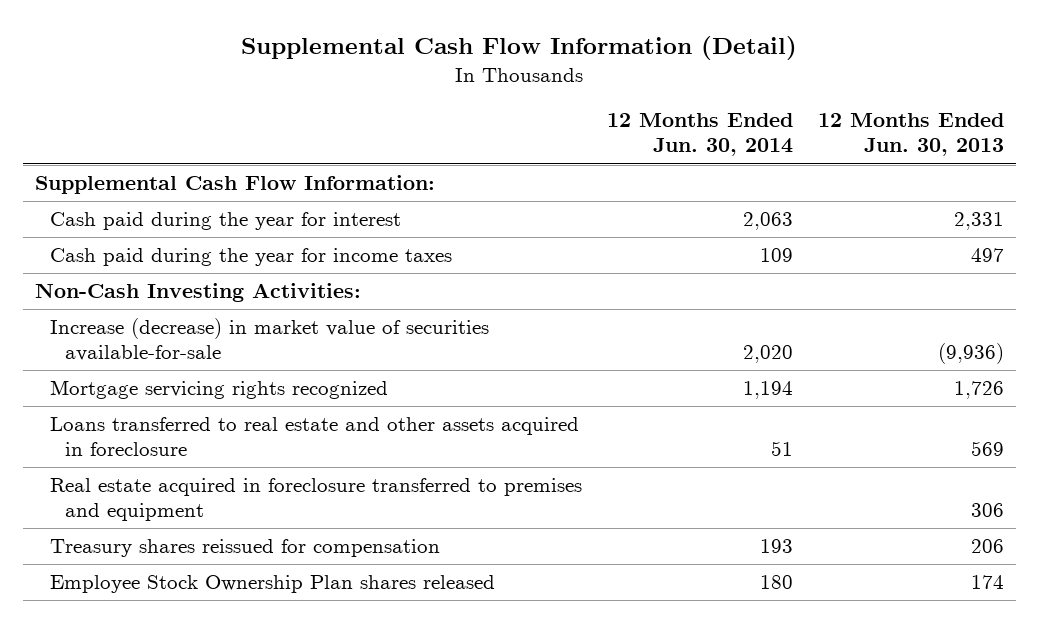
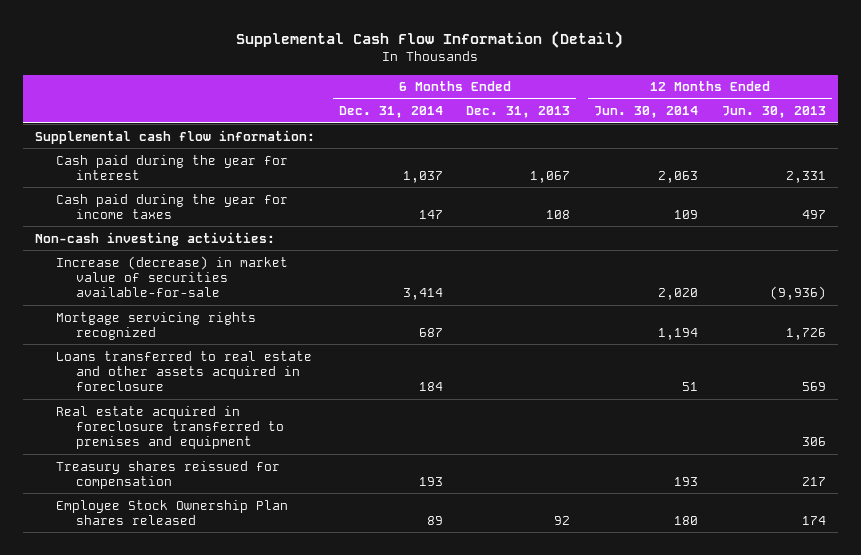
- | 12 Months Ended Jun. 30, 2014 | 12 Months Ended Jun. 30, 2013
+ | 6 Months Ended Dec. 31, 2014 | 6 Months Ended Dec. 31, 2013 | 12 Months Ended Jun. 30, 2014 | 12 Months Ended Jun. 30, 2013
- Supplemental Cash Flow Information:
+ Supplemental cash flow information:
- Non-Cash Investing Activities:
+ Non-cash investing activities:
- Treasury shares reissued for compensation | 193 | 206
+ Treasury shares reissued for compensation | 193 | | 193 | 217

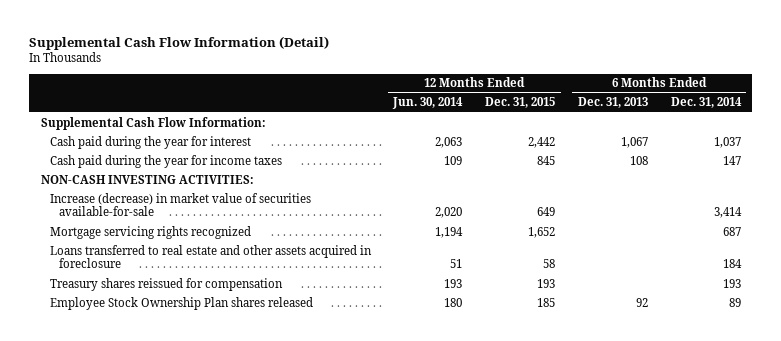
- | 6 Months Ended Dec. 31, 2014 | 6 Months Ended Dec. 31, 2013 | 12 Months Ended Jun. 30, 2014 | 12 Months Ended Jun. 30, 2013
+ | 12 Months Ended Jun. 30, 2014 | 12 Months Ended Dec. 31, 2015 | 6 Months Ended Dec. 31, 2013 | 6 Months Ended Dec. 31, 2014
- Supplemental cash flow information:
+ Supplemental Cash Flow Information:
- Non-cash investing activities:
+ NON-CASH INVESTING ACTIVITIES:
- Real estate acquired in foreclosure transferred to premises and equipment | | | | 306

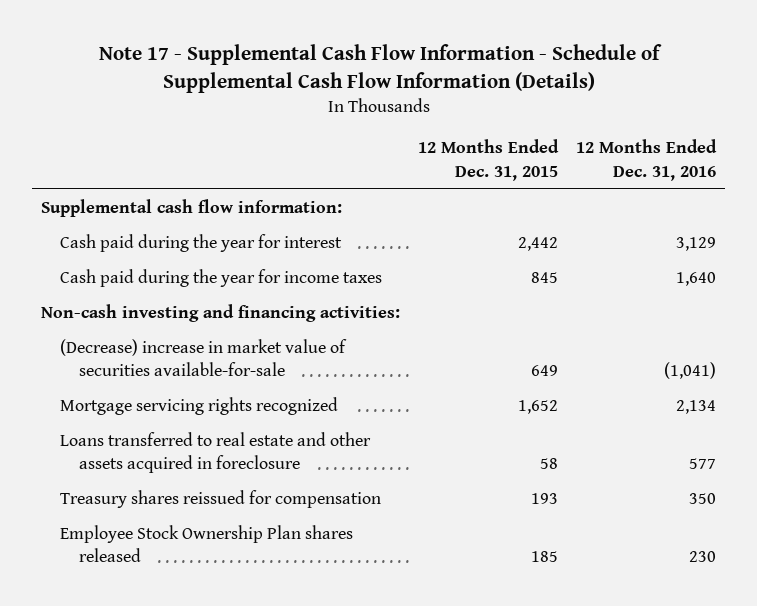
- Supplemental Cash Flow Information (Detail)
+ Note 17 - Supplemental Cash Flow Information - Schedule of Supplemental Cash Flow Information (Details)
- | 12 Months Ended Jun. 30, 2014 | 12 Months Ended Dec. 31, 2015 | 6 Months Ended Dec. 31, 2013 | 6 Months Ended Dec. 31, 2014
+ | 12 Months Ended Dec. 31, 2015 | 12 Months Ended Dec. 31, 2016
- Supplemental Cash Flow Information:
+ Supplemental cash flow information:
- NON-CASH INVESTING ACTIVITIES:
- Increase (decrease) in market value of securities available-for-sale | 2,020 | 649 | | 3,414
+ Non-cash investing and financing activities:
+ (Decrease) increase in market value of securities available-for-sale | 649 | (1,041)

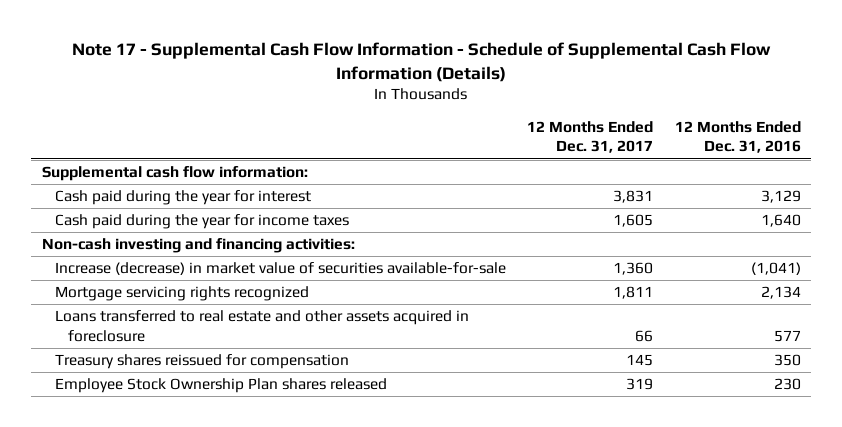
- | 12 Months Ended Dec. 31, 2015 | 12 Months Ended Dec. 31, 2016
+ | 12 Months Ended Dec. 31, 2017 | 12 Months Ended Dec. 31, 2016
- (Decrease) increase in market value of securities available-for-sale | 649 | (1,041)
+ Increase (decrease) in market value of securities available-for-sale | 1,360 | (1,041)

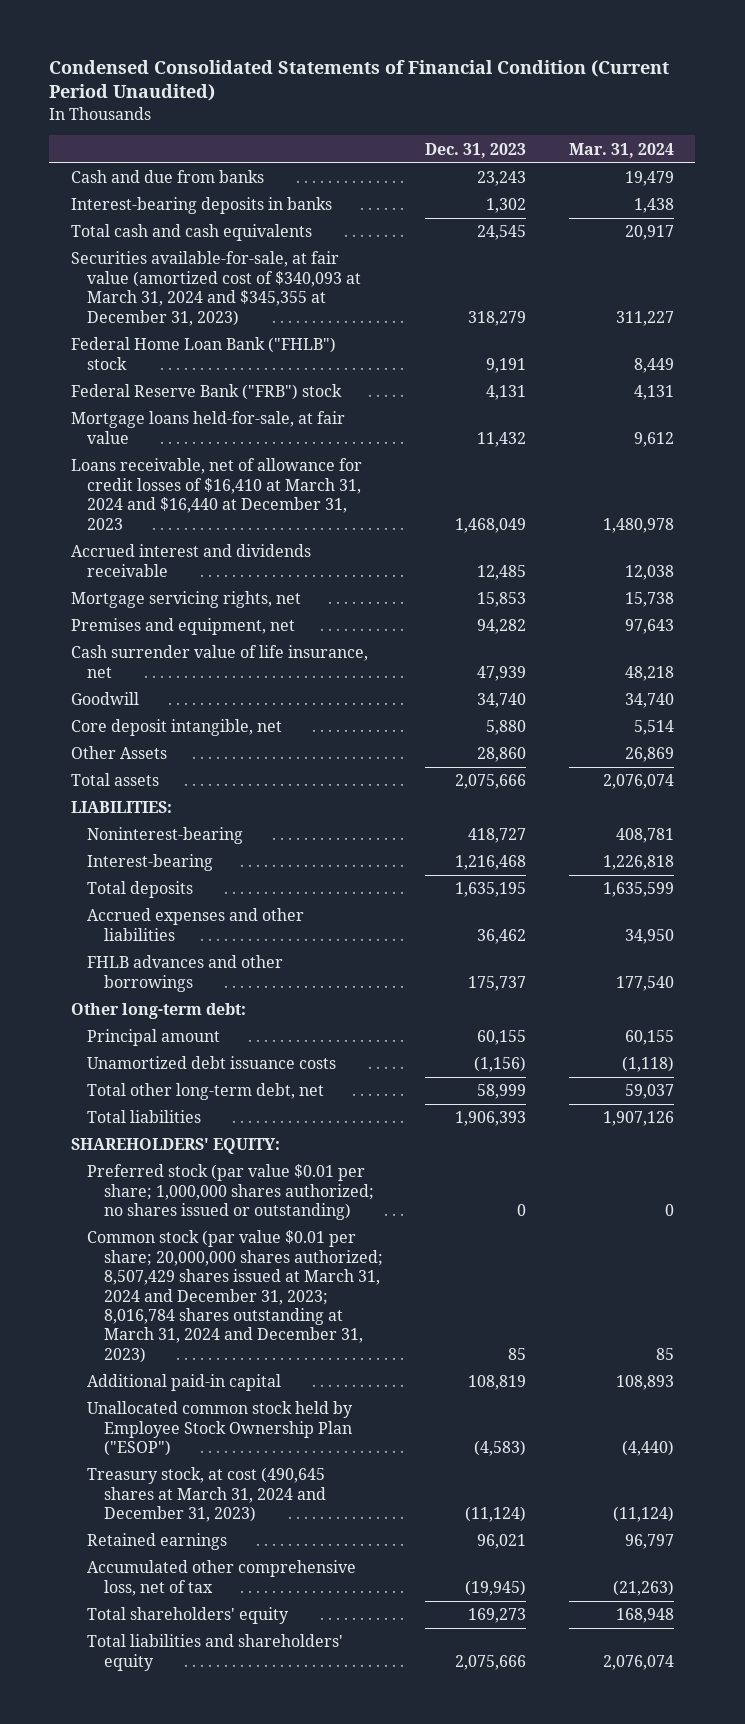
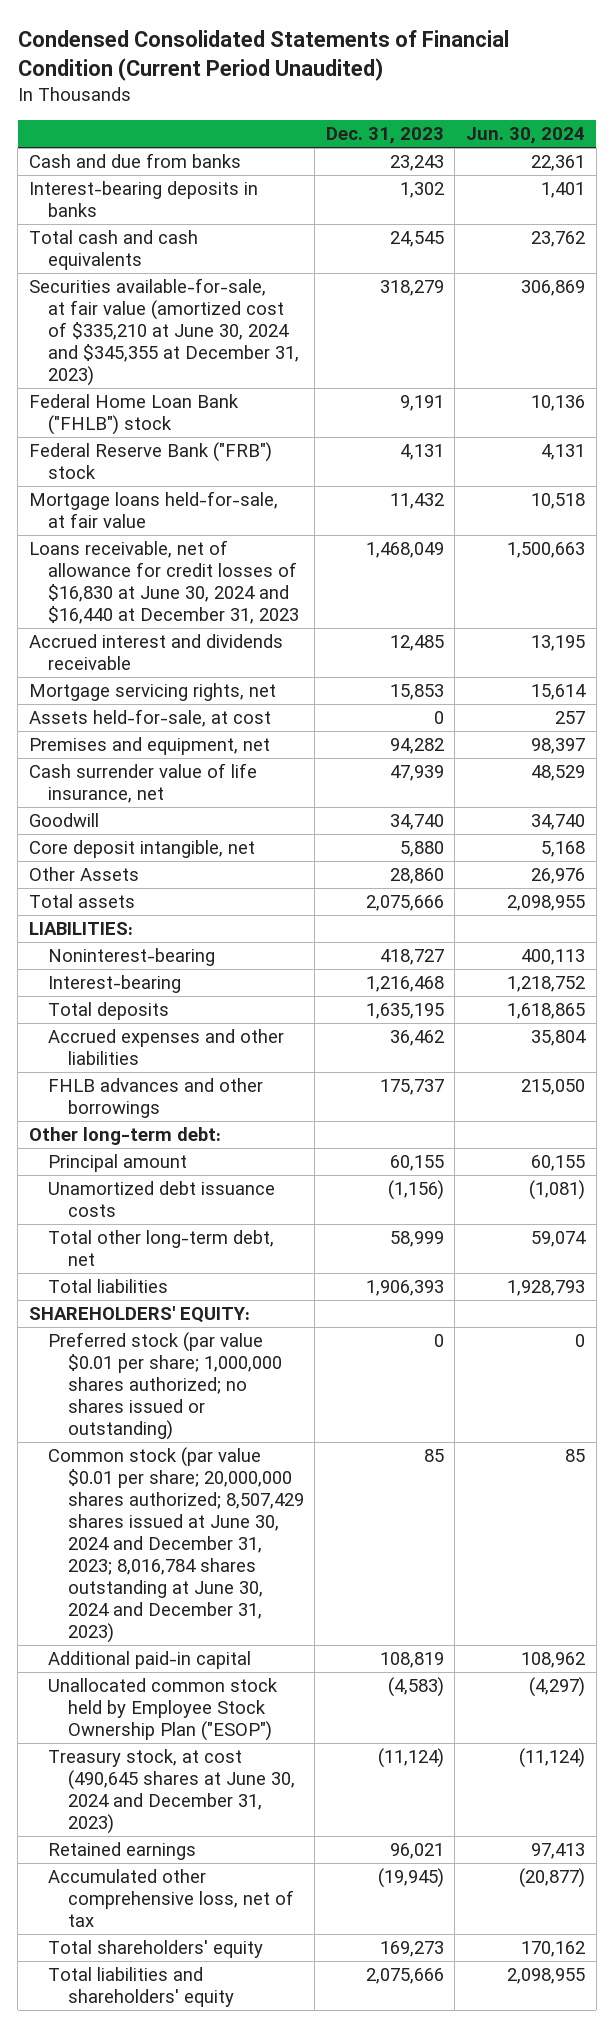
- | Dec. 31, 2023 | Mar. 31, 2024
+ | Dec. 31, 2023 | Jun. 30, 2024
- Securities available-for-sale, at fair value (amortized cost of $340,093 at March 31, 2024 and $345,355 at December 31, 2023) | 318,279 | 311,227
+ Securities available-for-sale, at fair value (amortized cost of $335,210 at June 30, 2024 and $345,355 at December 31, 2023) | 318,279 | 306,869
- Loans receivable, net of allowance for credit losses of $16,410 at March 31, 2024 and $16,440 at December 31, 2023 | 1,468,049 | 1,480,978
+ Loans receivable, net of allowance for credit losses of $16,830 at June 30, 2024 and $16,440 at December 31, 2023 | 1,468,049 | 1,500,663
+ Assets held-for-sale, at cost | 0 | 257
- Common stock (par value $0.01 per share; 20,000,000 shares authorized; 8,507,429 shares issued at March 31, 2024 and December 31, 2023; 8,016,784 shares outstanding at March 31, 2024 and December 31, 2023) | 85 | 85
+ Common stock (par value $0.01 per share; 20,000,000 shares authorized; 8,507,429 shares issued at June 30, 2024 and December 31, 2023; 8,016,784 shares outstanding at June 30, 2024 and December 31, 2023) | 85 | 85
- Treasury stock, at cost (490,645 shares at March 31, 2024 and December 31, 2023) | (11,124) | (11,124)
+ Treasury stock, at cost (490,645 shares at June 30, 2024 and December 31, 2023) | (11,124) | (11,124)

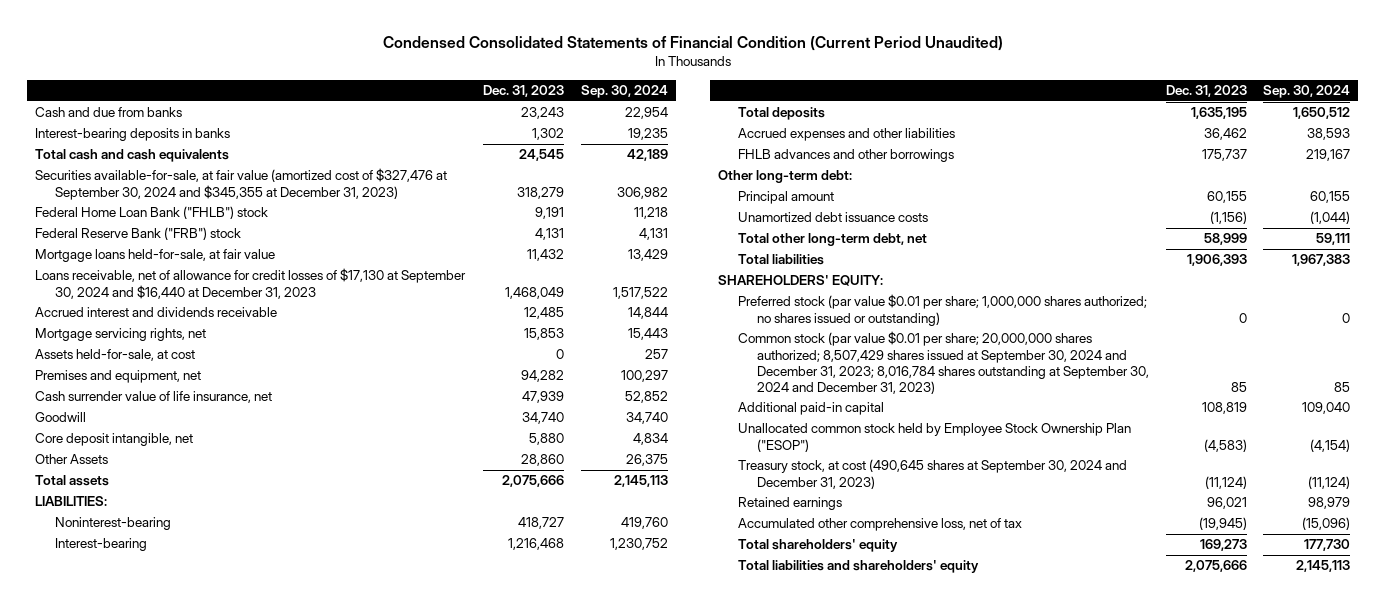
- | Dec. 31, 2023 | Jun. 30, 2024
+ | Dec. 31, 2023 | Sep. 30, 2024
- Securities available-for-sale, at fair value (amortized cost of $335,210 at June 30, 2024 and $345,355 at December 31, 2023) | 318,279 | 306,869
+ Securities available-for-sale, at fair value (amortized cost of $327,476 at September 30, 2024 and $345,355 at December 31, 2023) | 318,279 | 306,982
- Loans receivable, net of allowance for credit losses of $16,830 at June 30, 2024 and $16,440 at December 31, 2023 | 1,468,049 | 1,500,663
+ Loans receivable, net of allowance for credit losses of $17,130 at September 30, 2024 and $16,440 at December 31, 2023 | 1,468,049 | 1,517,522
- Common stock (par value $0.01 per share; 20,000,000 shares authorized; 8,507,429 shares issued at June 30, 2024 and December 31, 2023; 8,016,784 shares outstanding at June 30, 2024 and December 31, 2023) | 85 | 85
+ Common stock (par value $0.01 per share; 20,000,000 shares authorized; 8,507,429 shares issued at September 30, 2024 and December 31, 2023; 8,016,784 shares outstanding at September 30, 2024 and December 31, 2023) | 85 | 85
- Treasury stock, at cost (490,645 shares at June 30, 2024 and December 31, 2023) | (11,124) | (11,124)
+ Treasury stock, at cost (490,645 shares at September 30, 2024 and December 31, 2023) | (11,124) | (11,124)

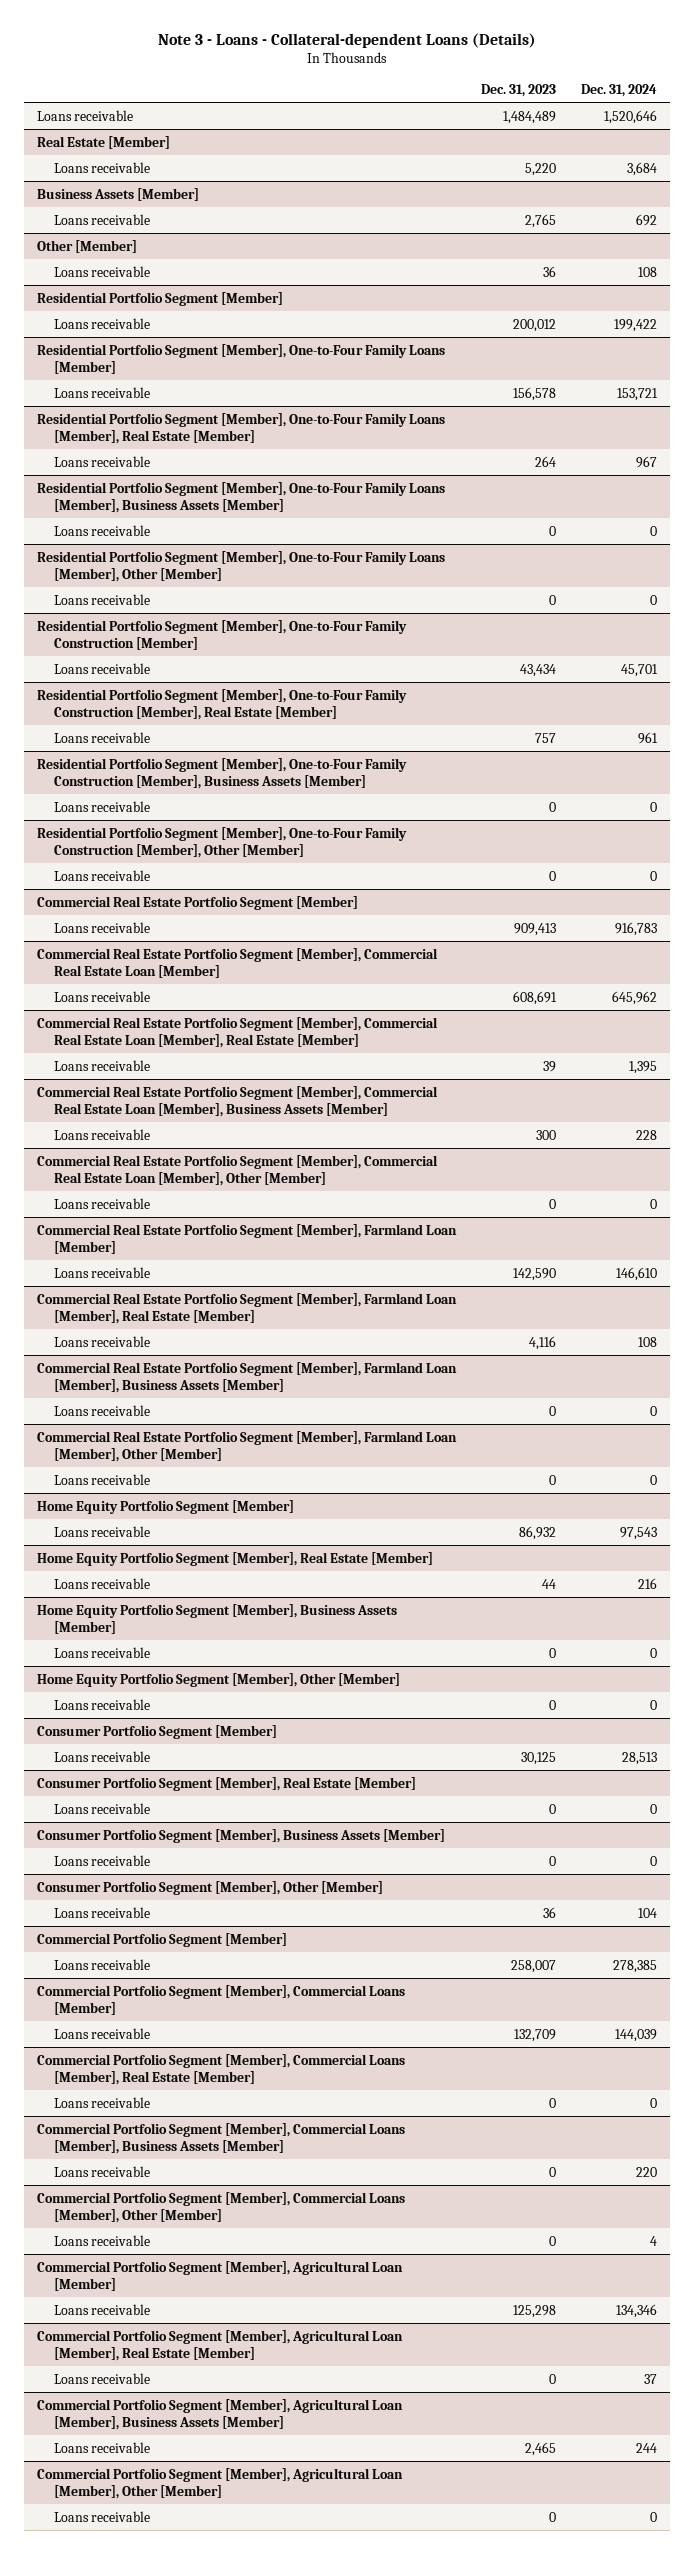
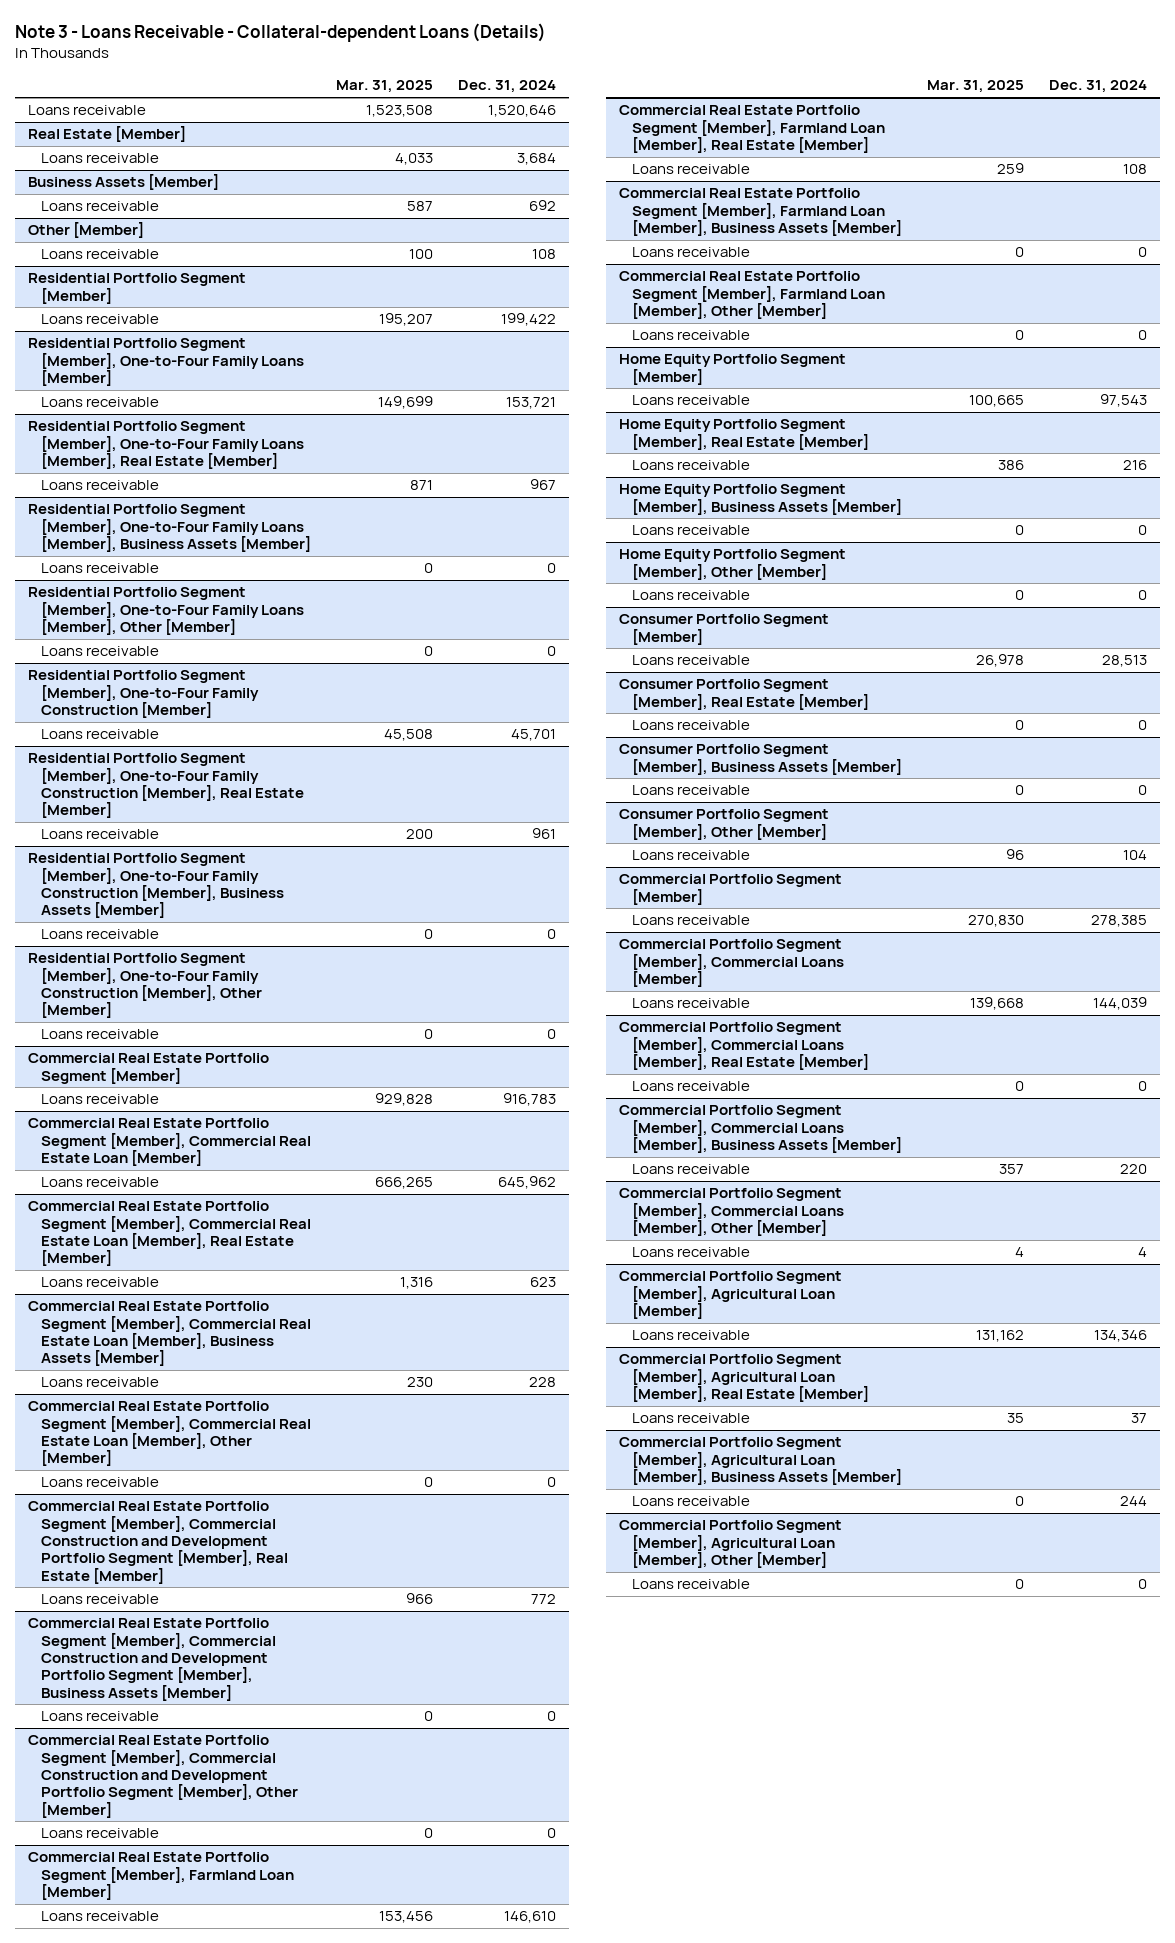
- Note 3 - Loans - Collateral-dependent Loans (Details)
+ Note 3 - Loans Receivable - Collateral-dependent Loans (Details)
- | Dec. 31, 2023 | Dec. 31, 2024
+ | Mar. 31, 2025 | Dec. 31, 2024
@ Commercial Real Estate Portfolio Segment [Member], Commercial Real Estate Loan [Member], Real Estate [Member]
- Loans receivable | 39 | 1,395
+ Loans receivable | 1,316 | 623
+ Commercial Real Estate Portfolio Segment [Member], Commercial Construction and Development Portfolio Segment [Member], Real Estate [Member]
+ Loans receivable | 966 | 772
+ Commercial Real Estate Portfolio Segment [Member], Commercial Construction and Development Portfolio Segment [Member], Business Assets [Member]
+ Loans receivable | 0 | 0
+ Commercial Real Estate Portfolio Segment [Member], Commercial Construction and Development Portfolio Segment [Member], Other [Member]
+ Loans receivable | 0 | 0

